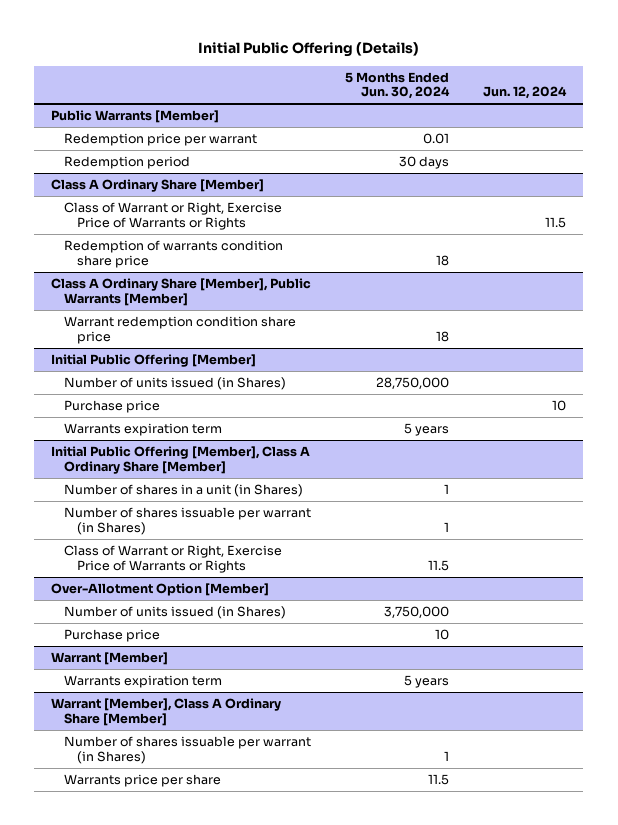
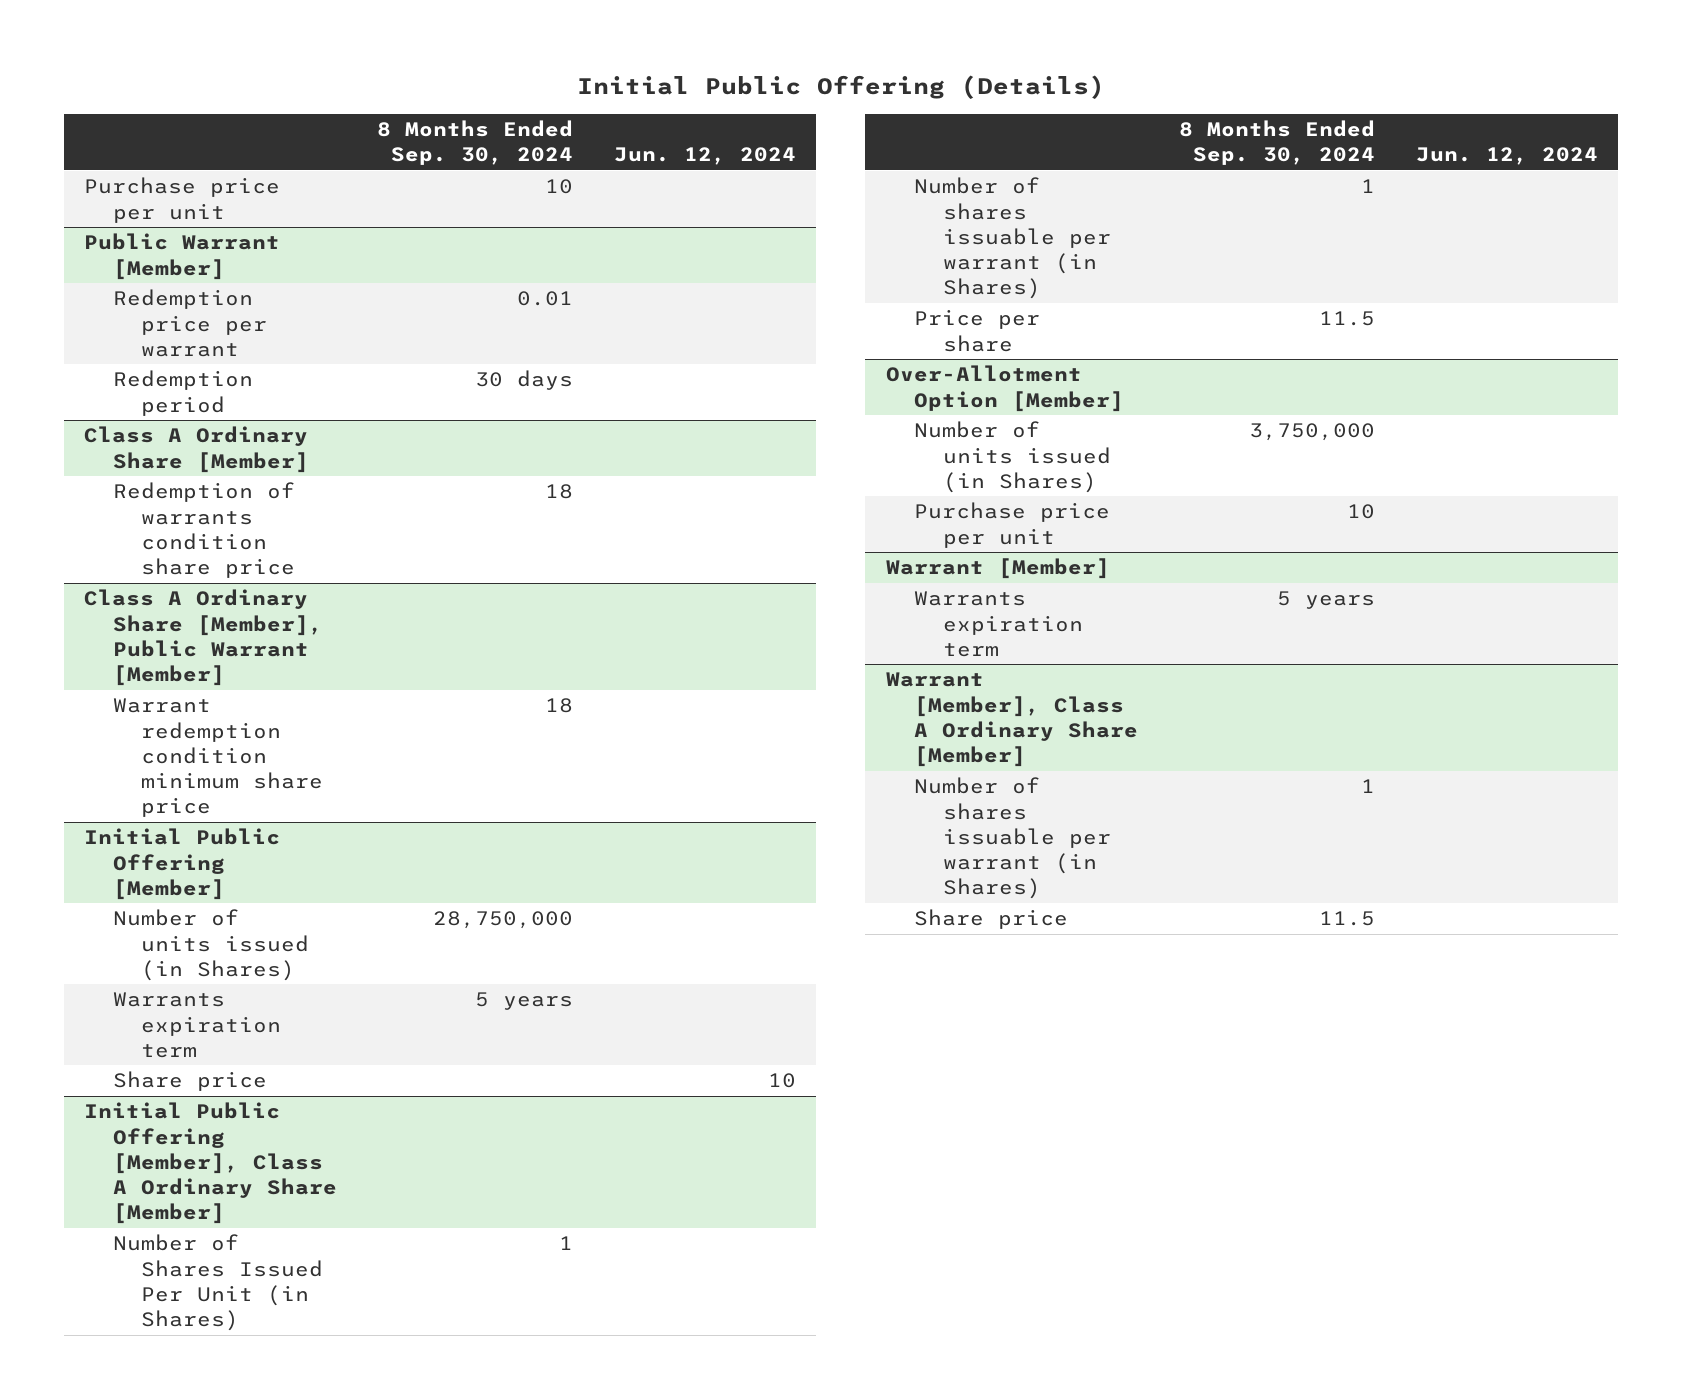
- | 5 Months Ended Jun. 30, 2024 | Jun. 12, 2024
+ | 8 Months Ended Sep. 30, 2024 | Jun. 12, 2024
- Public Warrants [Member]
+ Purchase price per unit | 10 |
+ Public Warrant [Member]
@ Class A Ordinary Share [Member]
- Class of Warrant or Right, Exercise Price of Warrants or Rights | | 11.5
- Class A Ordinary Share [Member], Public Warrants [Member]
- Warrant redemption condition share price | 18 |
+ Class A Ordinary Share [Member], Public Warrant [Member]
+ Warrant redemption condition minimum share price | 18 |
@ Initial Public Offering [Member]
- Purchase price | | 10
+ Share price | | 10
@ Initial Public Offering [Member], Class A Ordinary Share [Member]
- Number of shares in a unit (in Shares) | 1 |
+ Number of Shares Issued Per Unit (in Shares) | 1 |
- Class of Warrant or Right, Exercise Price of Warrants or Rights | 11.5 |
+ Price per share | 11.5 |
@ Over-Allotment Option [Member]
- Purchase price | 10 |
+ Purchase price per unit | 10 |
@ Warrant [Member], Class A Ordinary Share [Member]
- Warrants price per share | 11.5 |
+ Share price | 11.5 |

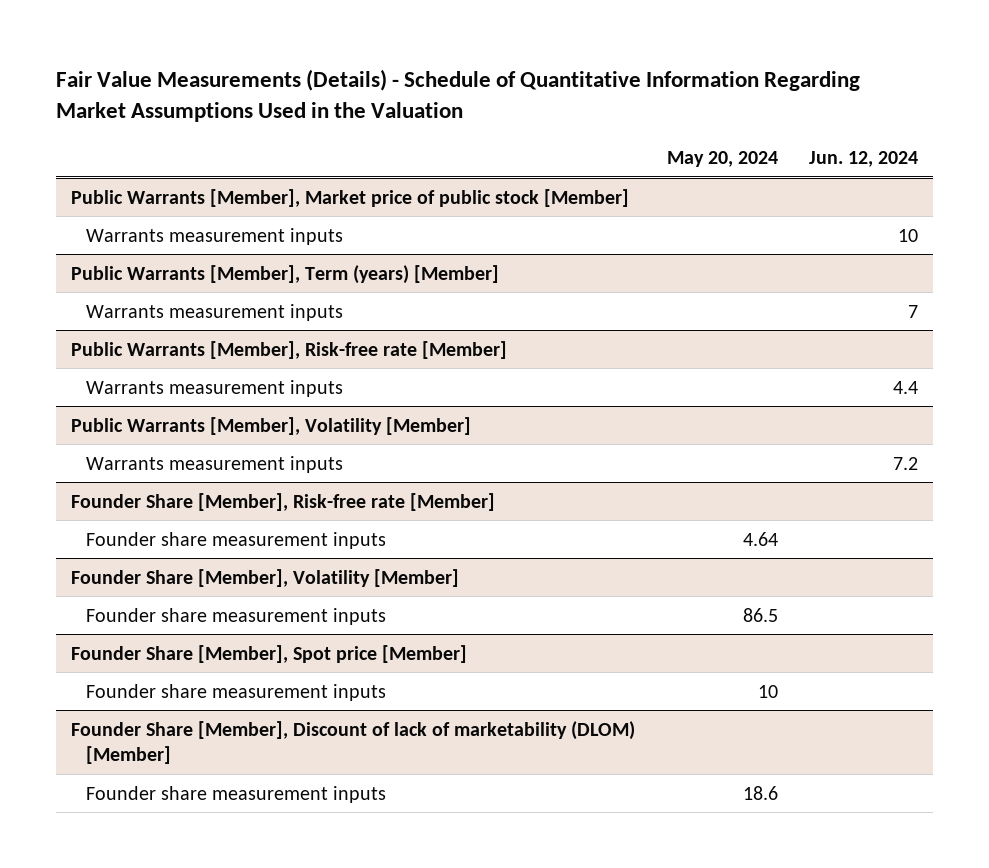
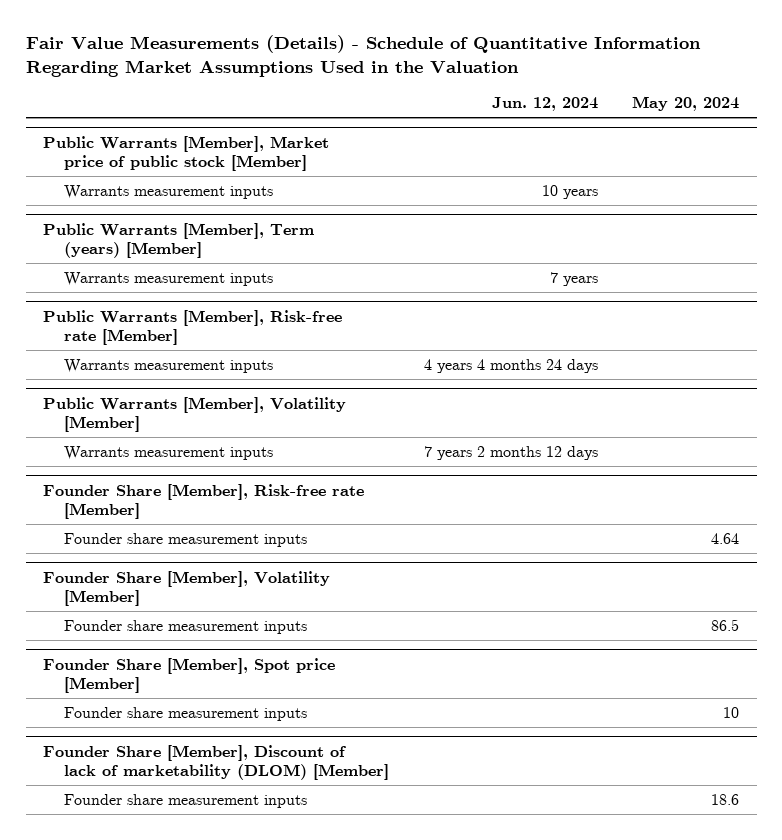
- | May 20, 2024 | Jun. 12, 2024
+ | Jun. 12, 2024 | May 20, 2024
@ Public Warrants [Member], Market price of public stock [Member]
- Warrants measurement inputs | | 10
+ Warrants measurement inputs | 10 years |
@ Public Warrants [Member], Term (years) [Member]
- Warrants measurement inputs | | 7
+ Warrants measurement inputs | 7 years |
@ Public Warrants [Member], Risk-free rate [Member]
- Warrants measurement inputs | | 4.4
+ Warrants measurement inputs | 4 years 4 months 24 days |
@ Public Warrants [Member], Volatility [Member]
- Warrants measurement inputs | | 7.2
+ Warrants measurement inputs | 7 years 2 months 12 days |

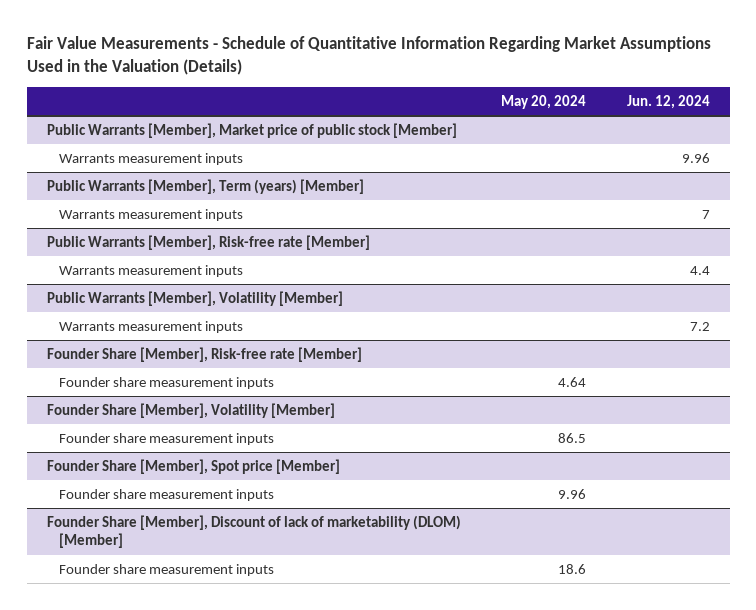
- Fair Value Measurements (Details) - Schedule of Quantitative Information Regarding Market Assumptions Used in the Valuation
+ Fair Value Measurements - Schedule of Quantitative Information Regarding Market Assumptions Used in the Valuation (Details)
- | Jun. 12, 2024 | May 20, 2024
+ | May 20, 2024 | Jun. 12, 2024
@ Public Warrants [Member], Market price of public stock [Member]
- Warrants measurement inputs | 10 years |
+ Warrants measurement inputs | | 9.96
@ Public Warrants [Member], Term (years) [Member]
- Warrants measurement inputs | 7 years |
+ Warrants measurement inputs | | 7
@ Public Warrants [Member], Risk-free rate [Member]
- Warrants measurement inputs | 4 years 4 months 24 days |
+ Warrants measurement inputs | | 4.4
@ Public Warrants [Member], Volatility [Member]
- Warrants measurement inputs | 7 years 2 months 12 days |
+ Warrants measurement inputs | | 7.2
@ Founder Share [Member], Spot price [Member]
- Founder share measurement inputs | | 10
+ Founder share measurement inputs | 9.96 |

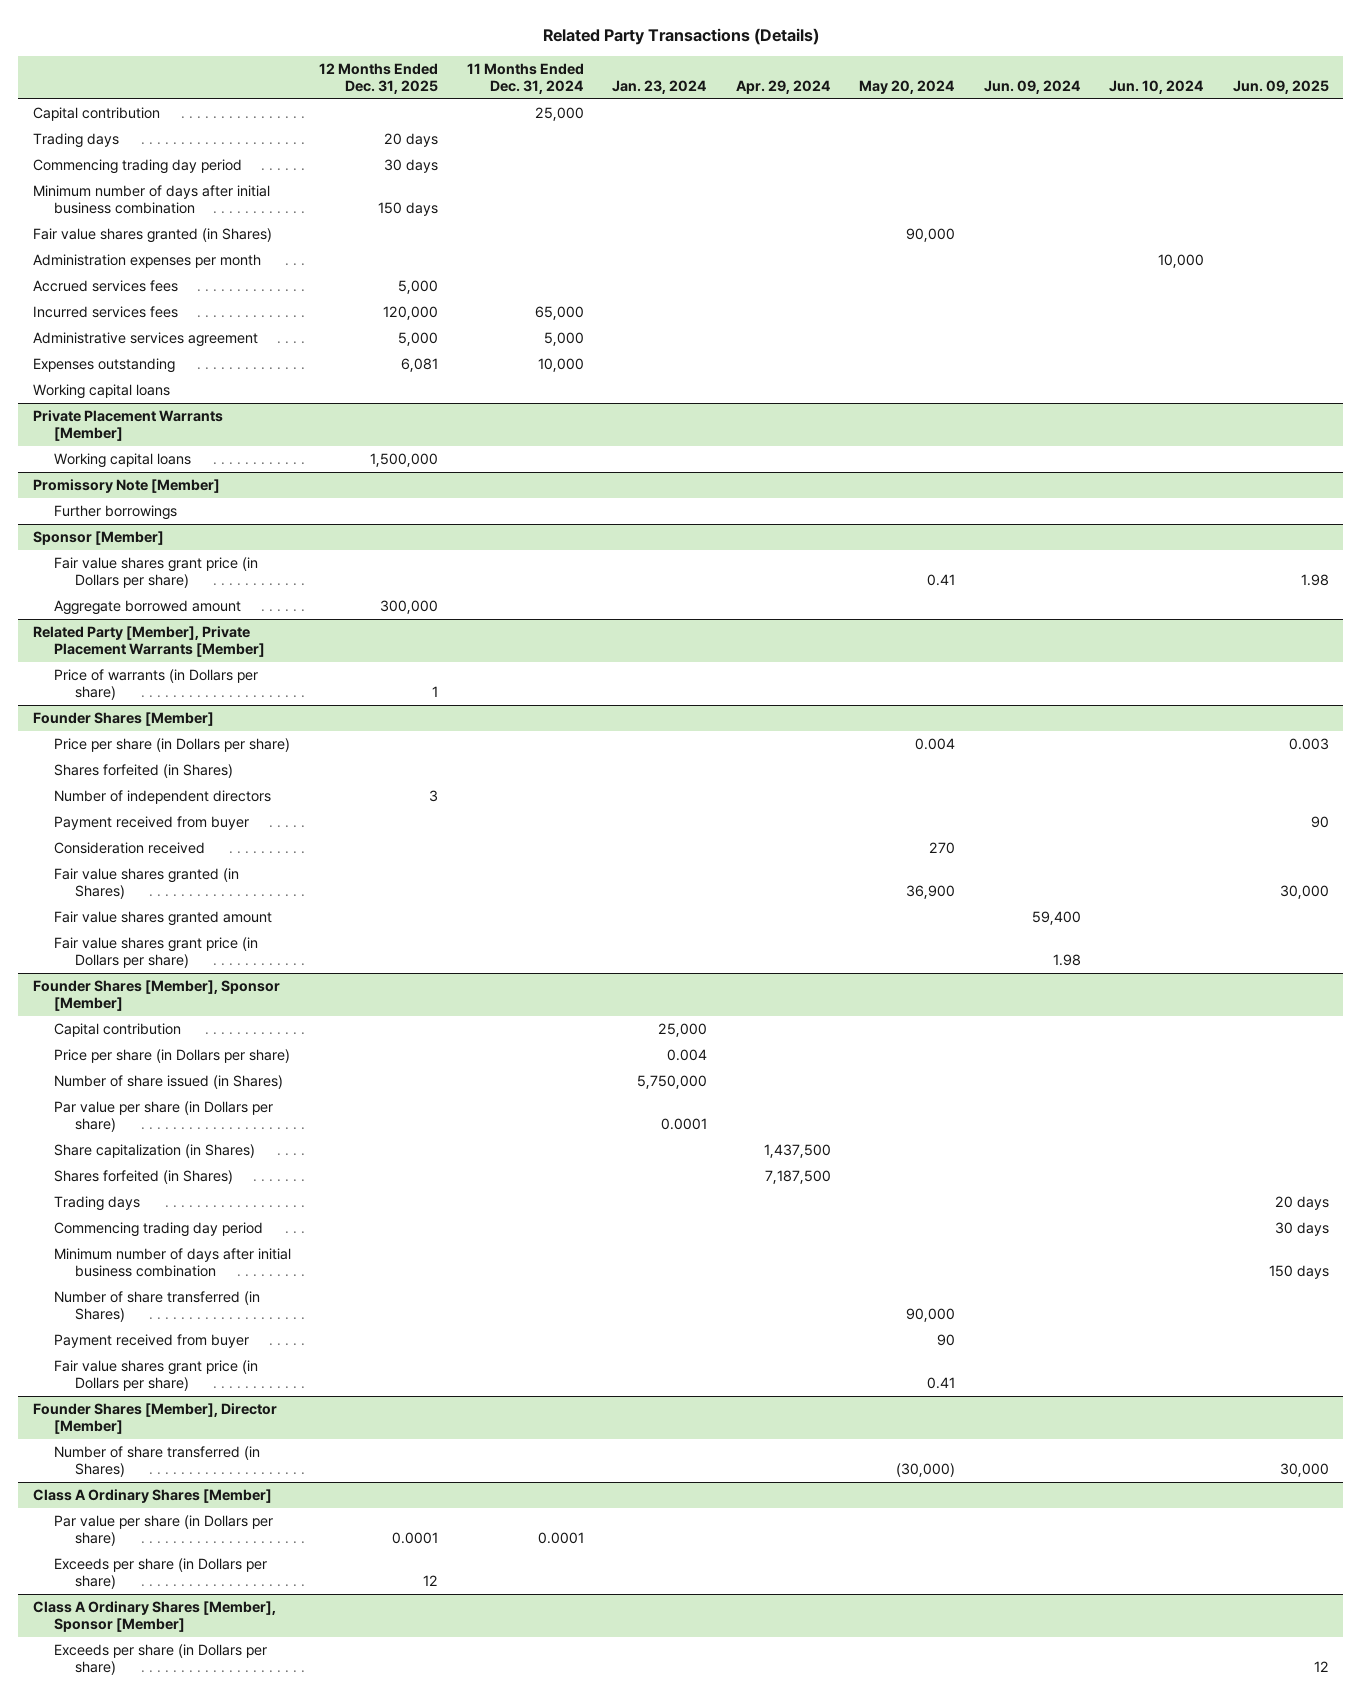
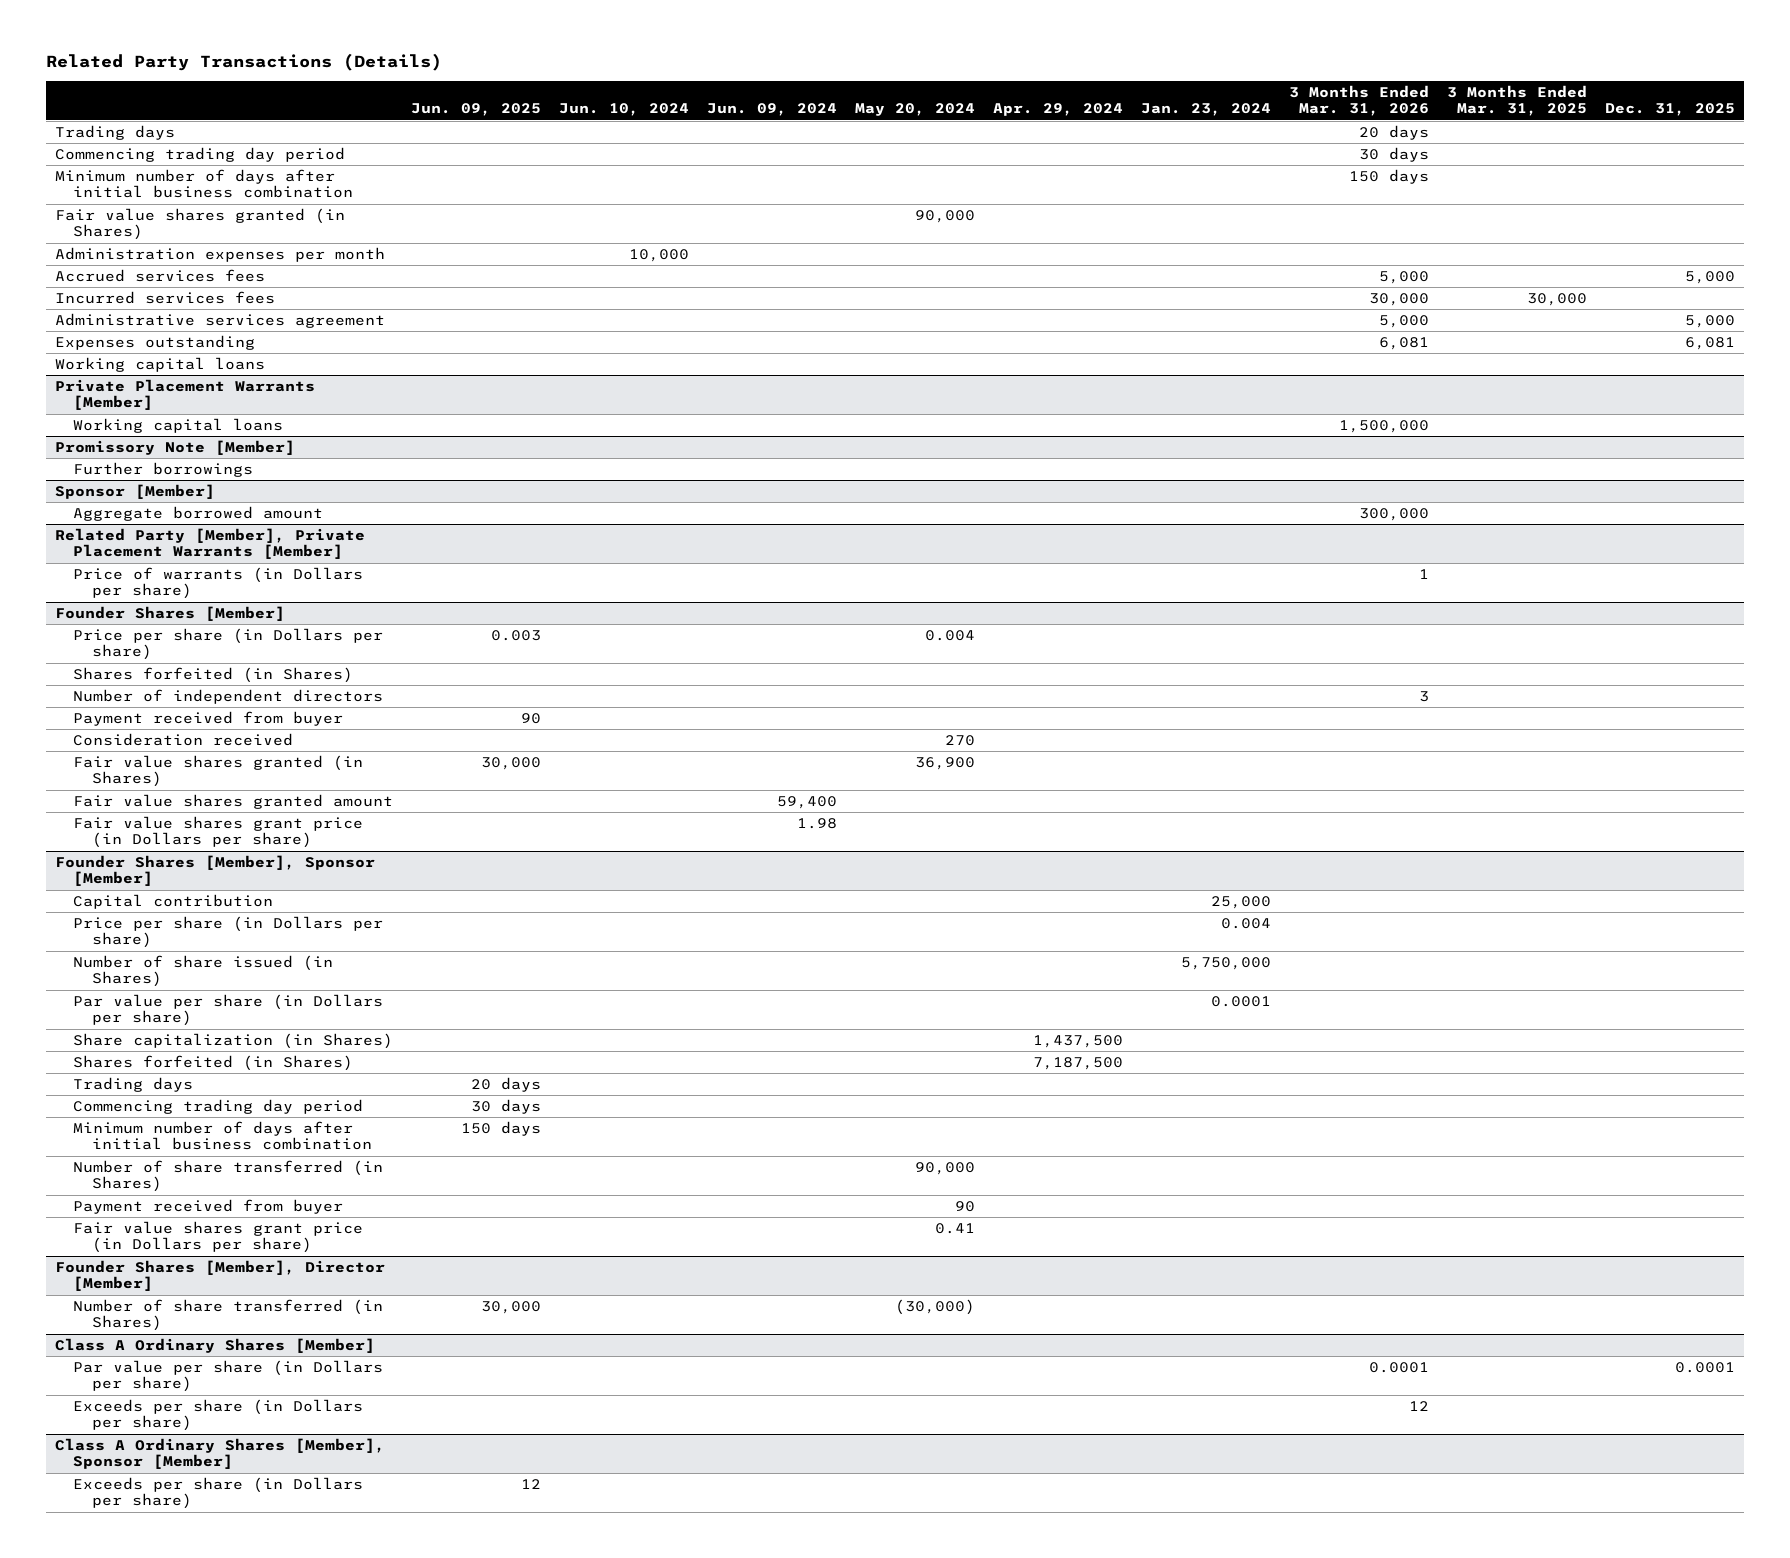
- | 12 Months Ended Dec. 31, 2025 | 11 Months Ended Dec. 31, 2024 | Jan. 23, 2024 | Apr. 29, 2024 | May 20, 2024 | Jun. 09, 2024 | Jun. 10, 2024 | Jun. 09, 2025
+ | Jun. 09, 2025 | Jun. 10, 2024 | Jun. 09, 2024 | May 20, 2024 | Apr. 29, 2024 | Jan. 23, 2024 | 3 Months Ended Mar. 31, 2026 | 3 Months Ended Mar. 31, 2025 | Dec. 31, 2025
- Capital contribution | | 25,000 | | | | | |
@ Sponsor [Member]
- Fair value shares grant price (in Dollars per share) | | | | | 0.41 | | | 1.98

